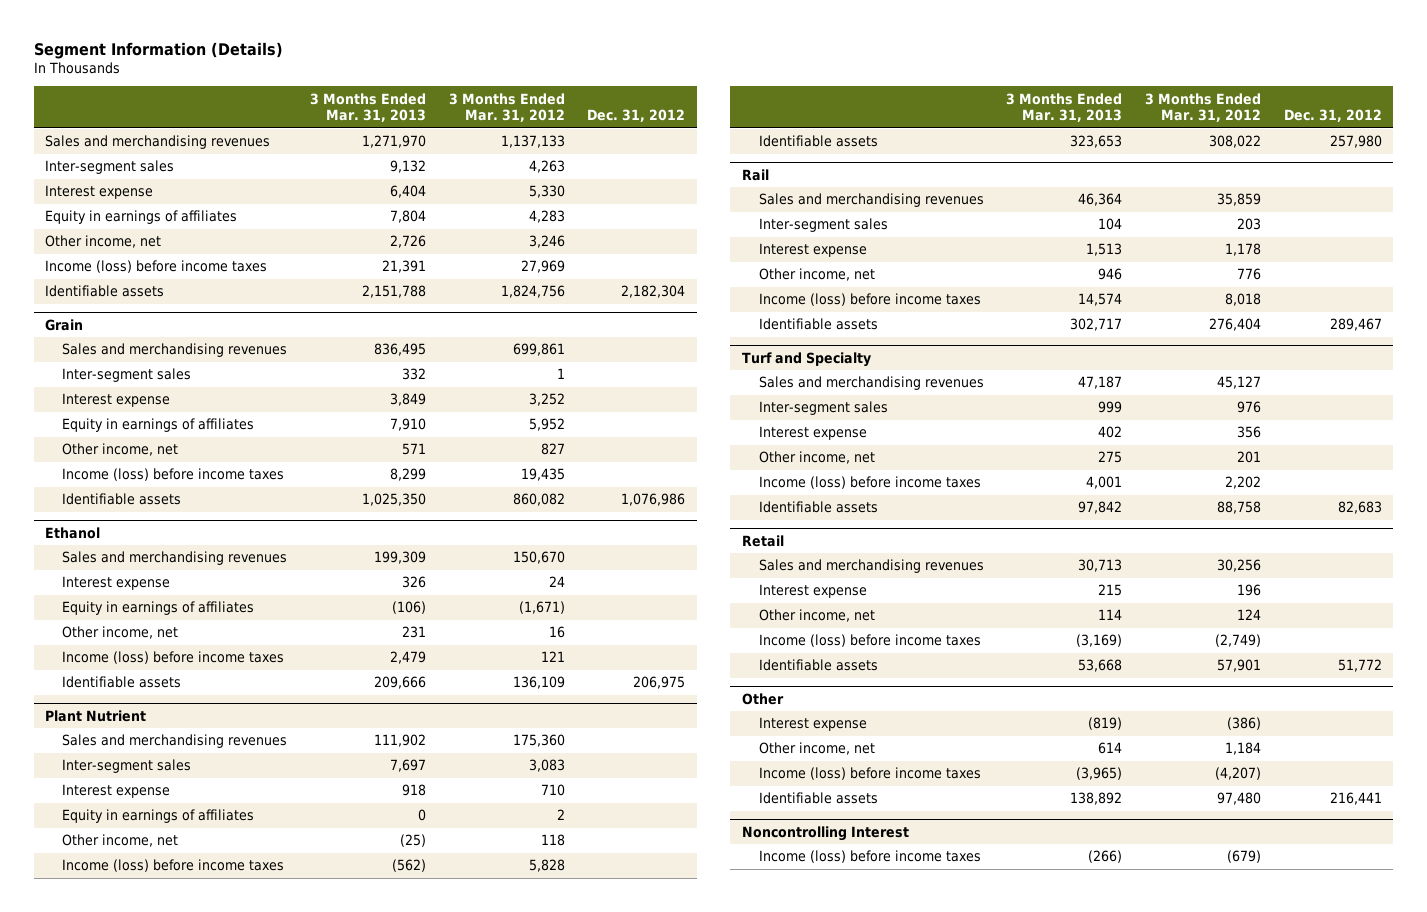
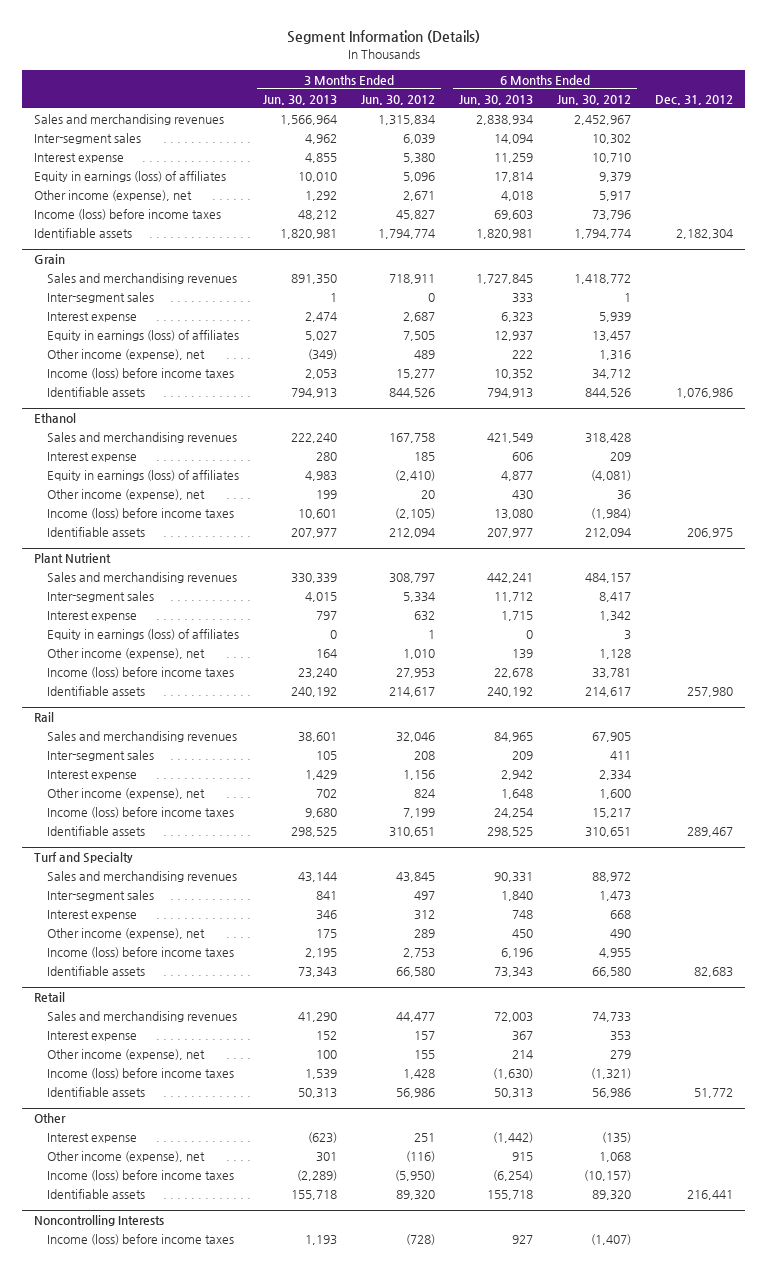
- | 3 Months Ended Mar. 31, 2013 | 3 Months Ended Mar. 31, 2012 | Dec. 31, 2012
+ | 3 Months Ended Jun. 30, 2013 | 3 Months Ended Jun. 30, 2012 | 6 Months Ended Jun. 30, 2013 | 6 Months Ended Jun. 30, 2012 | Dec. 31, 2012
- Equity in earnings of affiliates | 7,804 | 4,283 |
- Other income, net | 2,726 | 3,246 |
+ Equity in earnings (loss) of affiliates | 10,010 | 5,096 | 17,814 | 9,379 |
+ Other income (expense), net | 1,292 | 2,671 | 4,018 | 5,917 |
@ Grain
- Equity in earnings of affiliates | 7,910 | 5,952 |
- Other income, net | 571 | 827 |
+ Equity in earnings (loss) of affiliates | 5,027 | 7,505 | 12,937 | 13,457 |
+ Other income (expense), net | (349) | 489 | 222 | 1,316 |
@ Ethanol
- Equity in earnings of affiliates | (106) | (1,671) |
- Other income, net | 231 | 16 |
+ Equity in earnings (loss) of affiliates | 4,983 | (2,410) | 4,877 | (4,081) |
+ Other income (expense), net | 199 | 20 | 430 | 36 |
@ Plant Nutrient
- Equity in earnings of affiliates | 0 | 2 |
- Other income, net | (25) | 118 |
+ Equity in earnings (loss) of affiliates | 0 | 1 | 0 | 3 |
+ Other income (expense), net | 164 | 1,010 | 139 | 1,128 |
@ Rail
- Other income, net | 946 | 776 |
+ Other income (expense), net | 702 | 824 | 1,648 | 1,600 |
@ Turf and Specialty
- Other income, net | 275 | 201 |
+ Other income (expense), net | 175 | 289 | 450 | 490 |
@ Retail
- Other income, net | 114 | 124 |
+ Other income (expense), net | 100 | 155 | 214 | 279 |
@ Other
- Other income, net | 614 | 1,184 |
+ Other income (expense), net | 301 | (116) | 915 | 1,068 |
- Noncontrolling Interest
+ Noncontrolling Interests

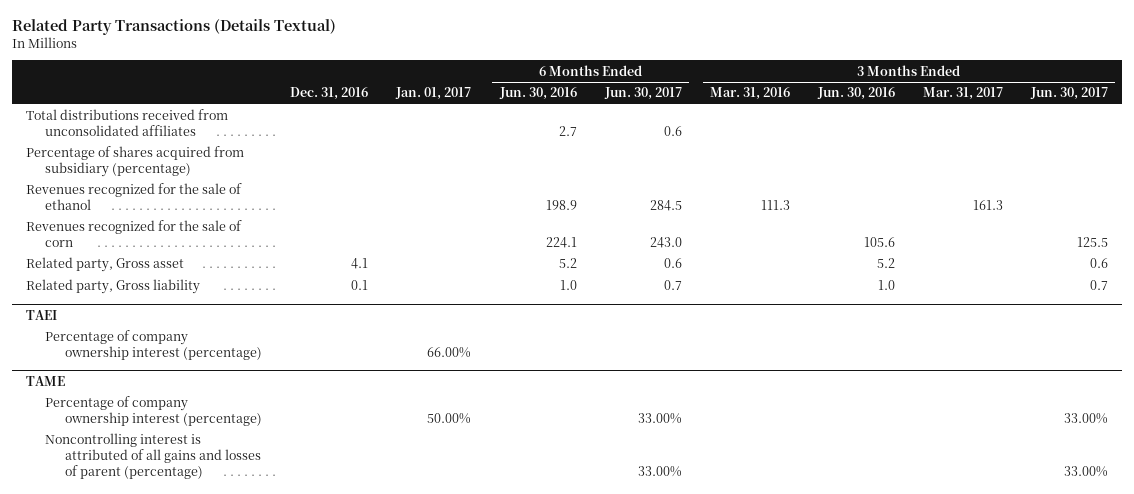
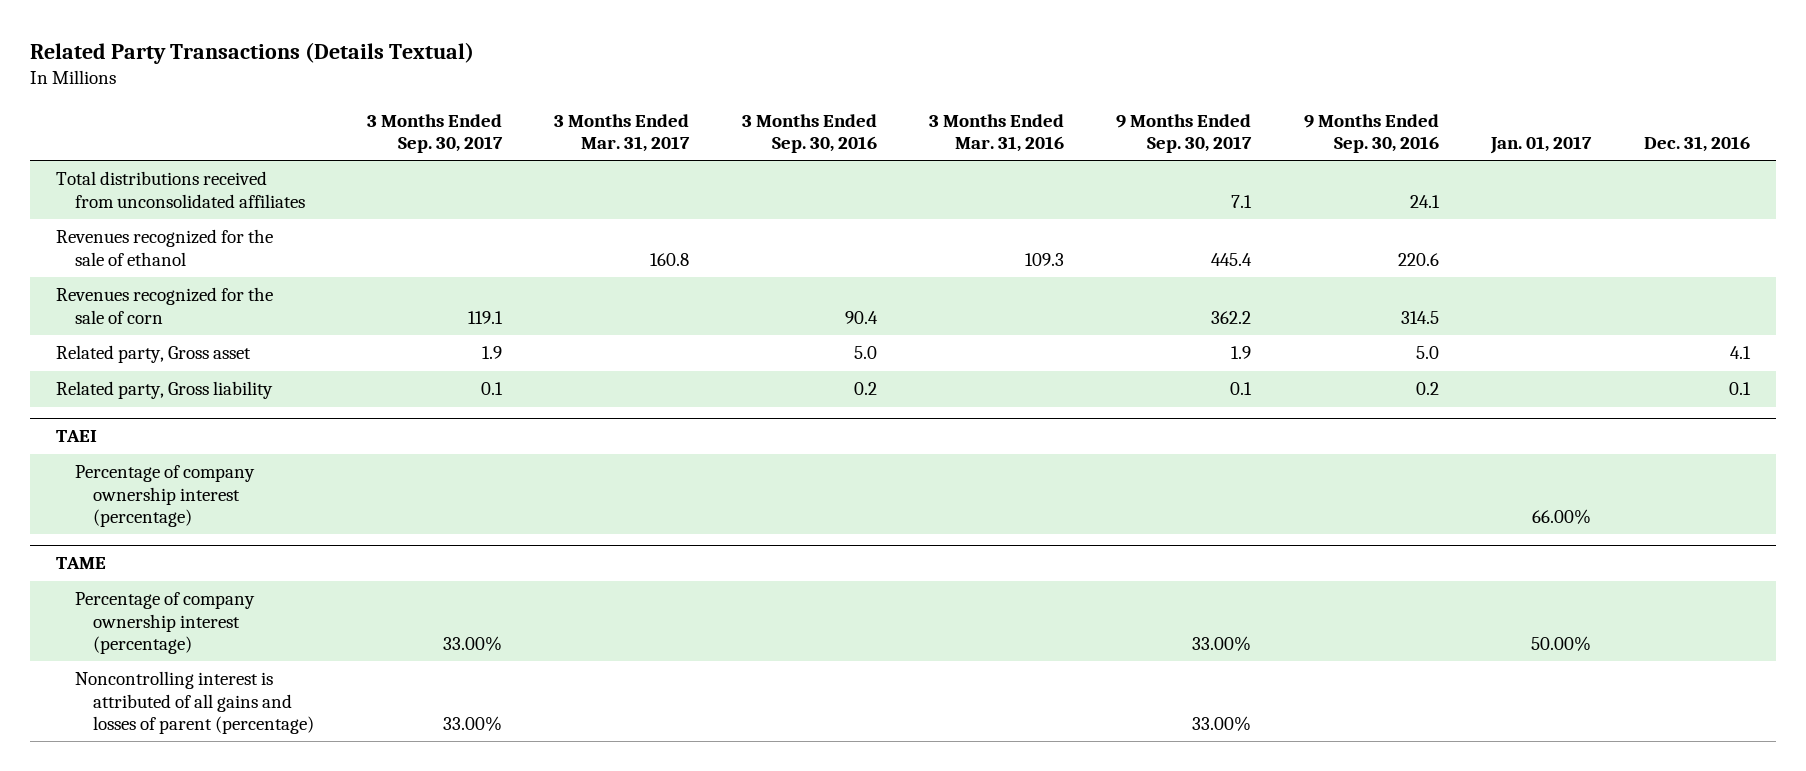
- | Dec. 31, 2016 | Jan. 01, 2017 | 6 Months Ended Jun. 30, 2016 | 6 Months Ended Jun. 30, 2017 | 3 Months Ended Mar. 31, 2016 | 3 Months Ended Jun. 30, 2016 | 3 Months Ended Mar. 31, 2017 | 3 Months Ended Jun. 30, 2017
+ | 3 Months Ended Sep. 30, 2017 | 3 Months Ended Mar. 31, 2017 | 3 Months Ended Sep. 30, 2016 | 3 Months Ended Mar. 31, 2016 | 9 Months Ended Sep. 30, 2017 | 9 Months Ended Sep. 30, 2016 | Jan. 01, 2017 | Dec. 31, 2016
- Percentage of shares acquired from subsidiary (percentage)
- Revenues recognized for the sale of ethanol | | | 198.9 | 284.5 | 111.3 | | 161.3 |
+ Revenues recognized for the sale of ethanol | | 160.8 | | 109.3 | 445.4 | 220.6 | |

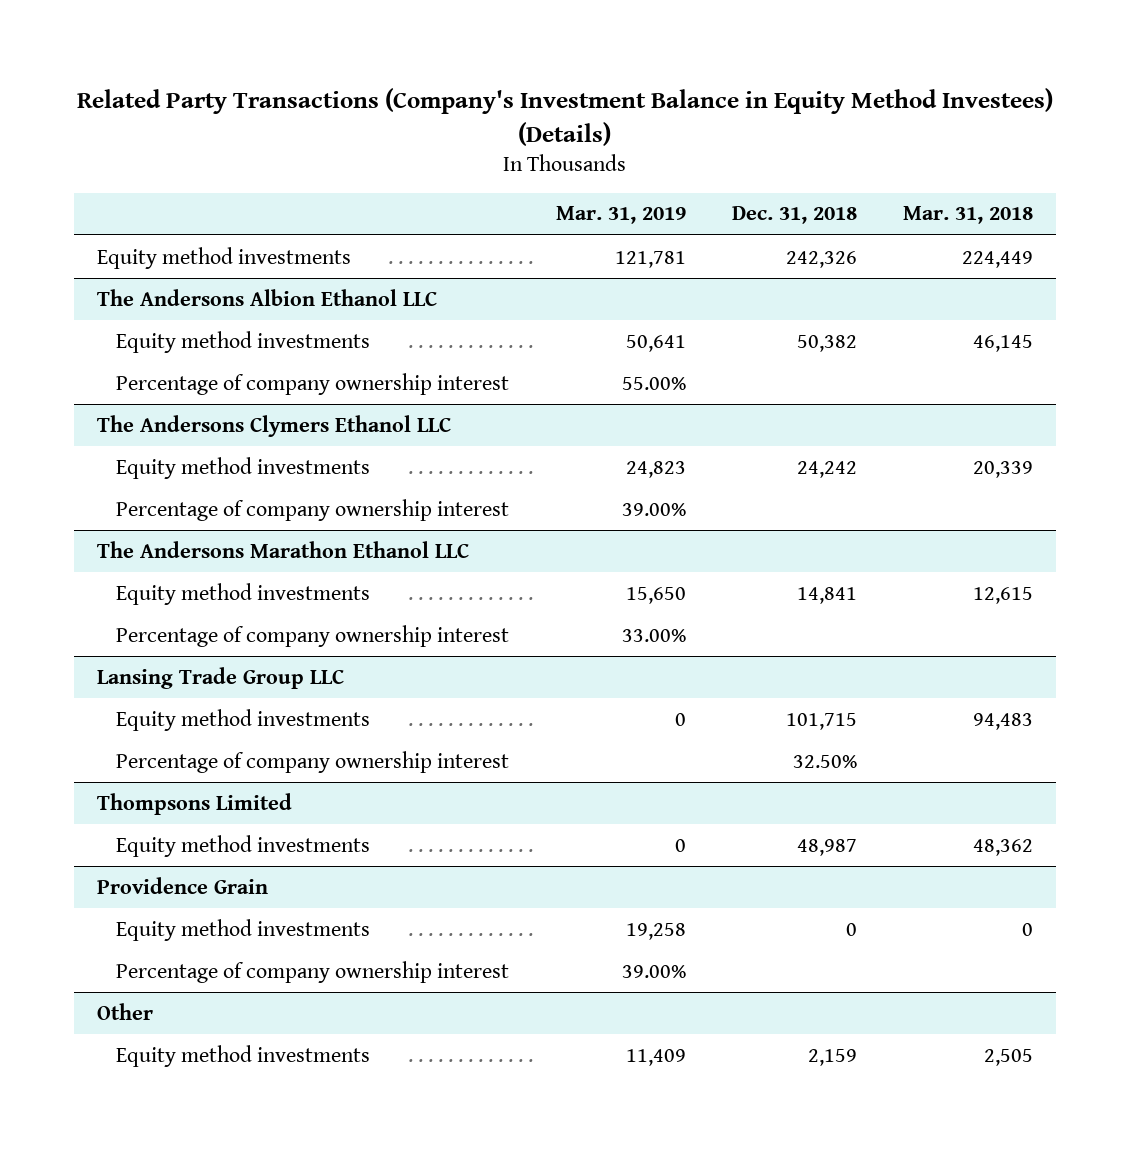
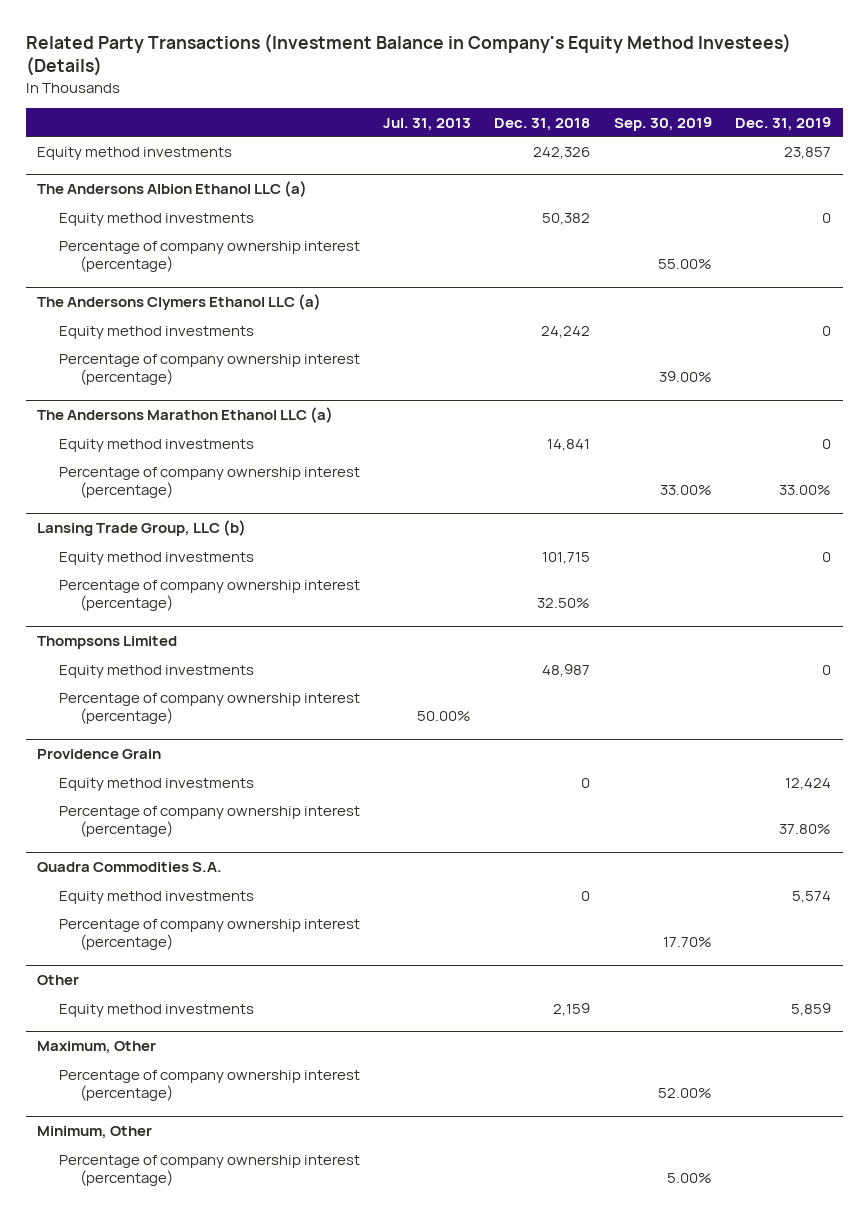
- Related Party Transactions (Company's Investment Balance in Equity Method Investees) (Details)
+ Related Party Transactions (Investment Balance in Company's Equity Method Investees) (Details)
- | Mar. 31, 2019 | Dec. 31, 2018 | Mar. 31, 2018
+ | Jul. 31, 2013 | Dec. 31, 2018 | Sep. 30, 2019 | Dec. 31, 2019
- The Andersons Albion Ethanol LLC
+ The Andersons Albion Ethanol LLC (a)
- Percentage of company ownership interest | 55.00% | |
- The Andersons Clymers Ethanol LLC
+ Percentage of company ownership interest (percentage) | | | 55.00% |
+ The Andersons Clymers Ethanol LLC (a)
- Percentage of company ownership interest | 39.00% | |
- The Andersons Marathon Ethanol LLC
+ Percentage of company ownership interest (percentage) | | | 39.00% |
+ The Andersons Marathon Ethanol LLC (a)
- Percentage of company ownership interest | 33.00% | |
- Lansing Trade Group LLC
+ Percentage of company ownership interest (percentage) | | | 33.00% | 33.00%
+ Lansing Trade Group, LLC (b)
- Percentage of company ownership interest | | 32.50% |
+ Percentage of company ownership interest (percentage) | | 32.50% | |
@ Thompsons Limited
+ Percentage of company ownership interest (percentage) | 50.00% | | |
@ Providence Grain
- Percentage of company ownership interest | 39.00% | |
+ Percentage of company ownership interest (percentage) | | | | 37.80%
+ Quadra Commodities S.A.
+ Equity method investments | | 0 | | 5,574
+ Percentage of company ownership interest (percentage) | | | 17.70% |
+ Maximum, Other
+ Percentage of company ownership interest (percentage) | | | 52.00% |
+ Minimum, Other
+ Percentage of company ownership interest (percentage) | | | 5.00% |

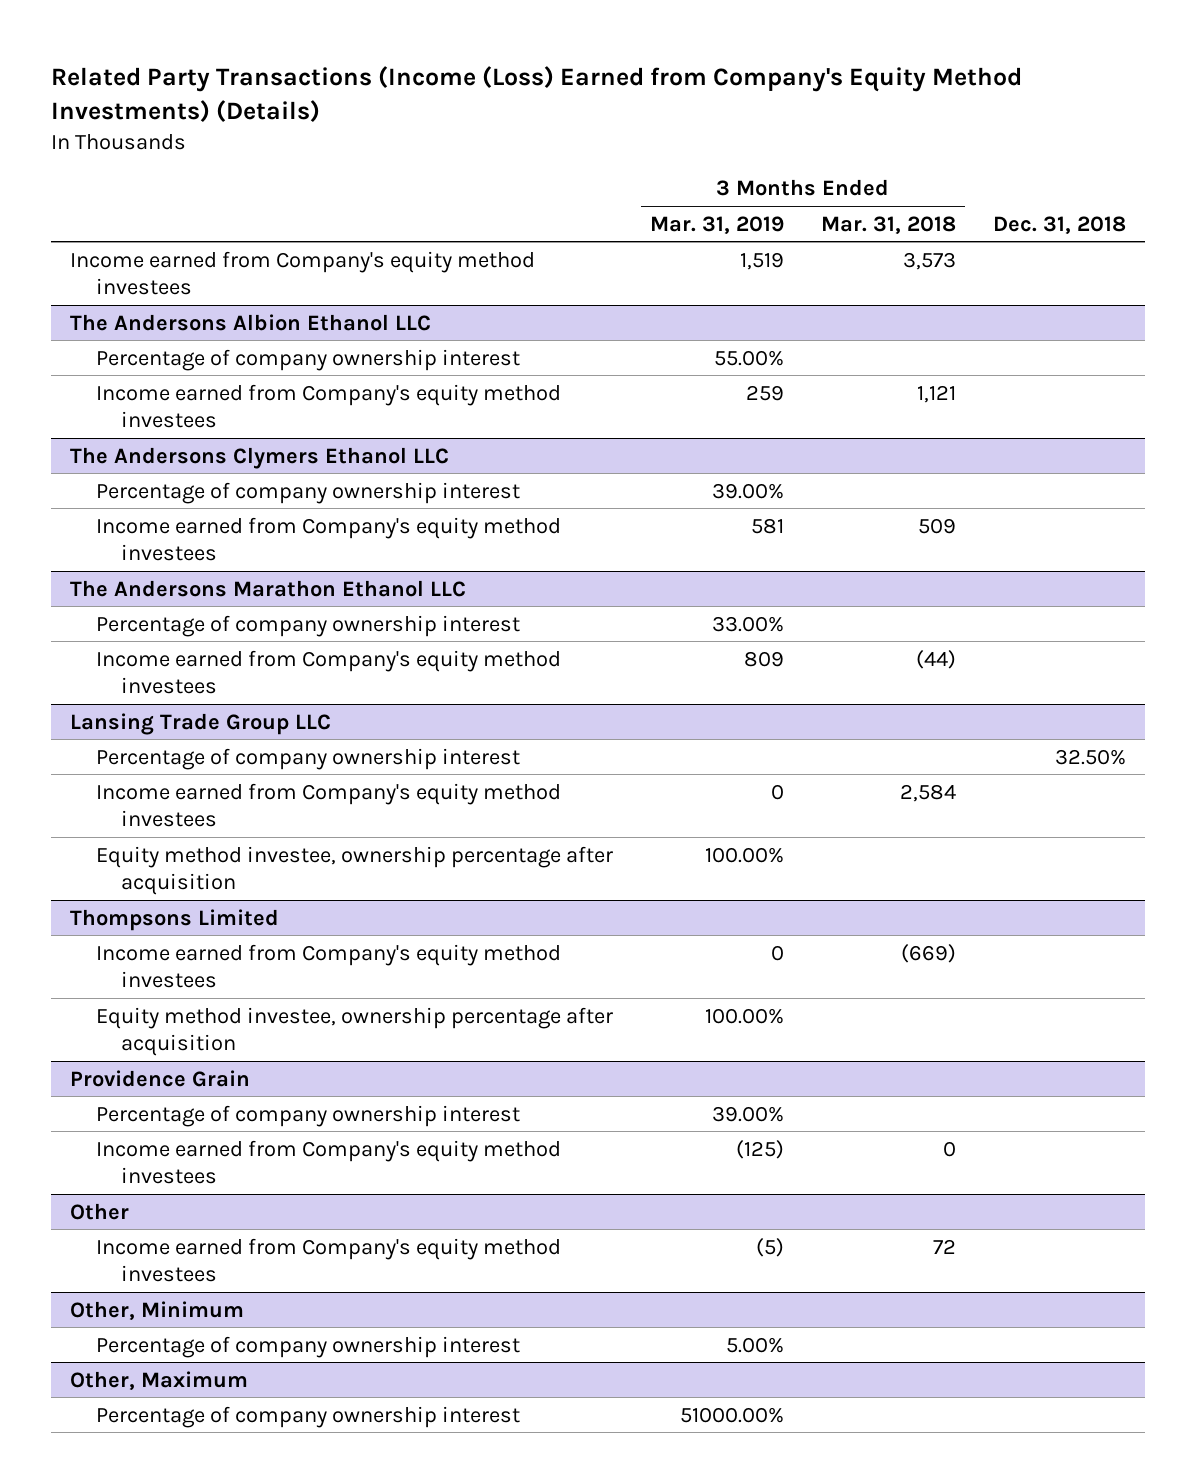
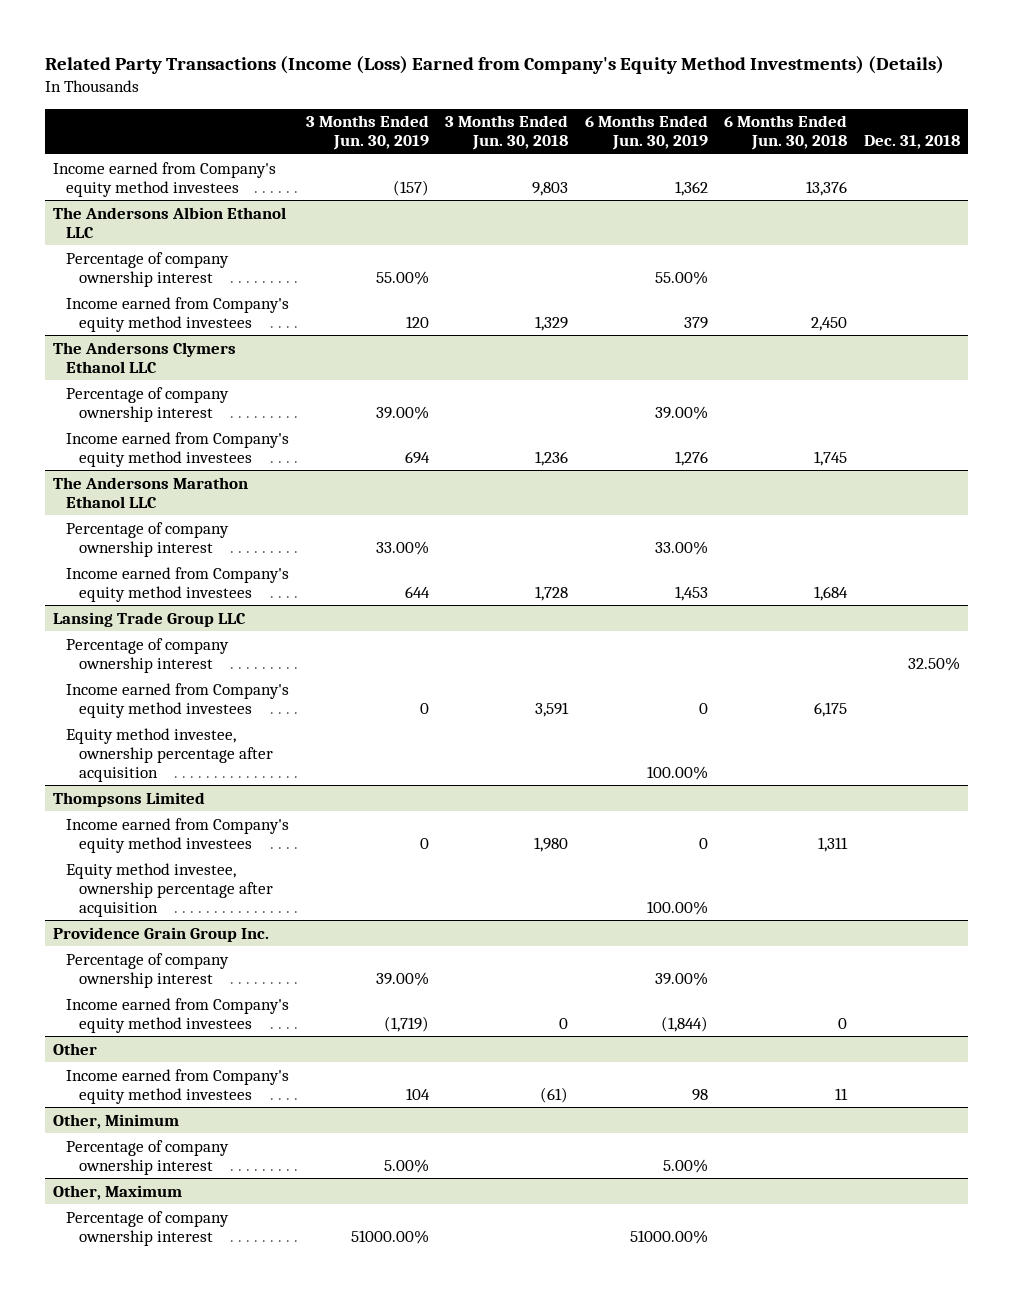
- | 3 Months Ended Mar. 31, 2019 | 3 Months Ended Mar. 31, 2018 | Dec. 31, 2018
+ | 3 Months Ended Jun. 30, 2019 | 3 Months Ended Jun. 30, 2018 | 6 Months Ended Jun. 30, 2019 | 6 Months Ended Jun. 30, 2018 | Dec. 31, 2018
- Providence Grain
+ Providence Grain Group Inc.

